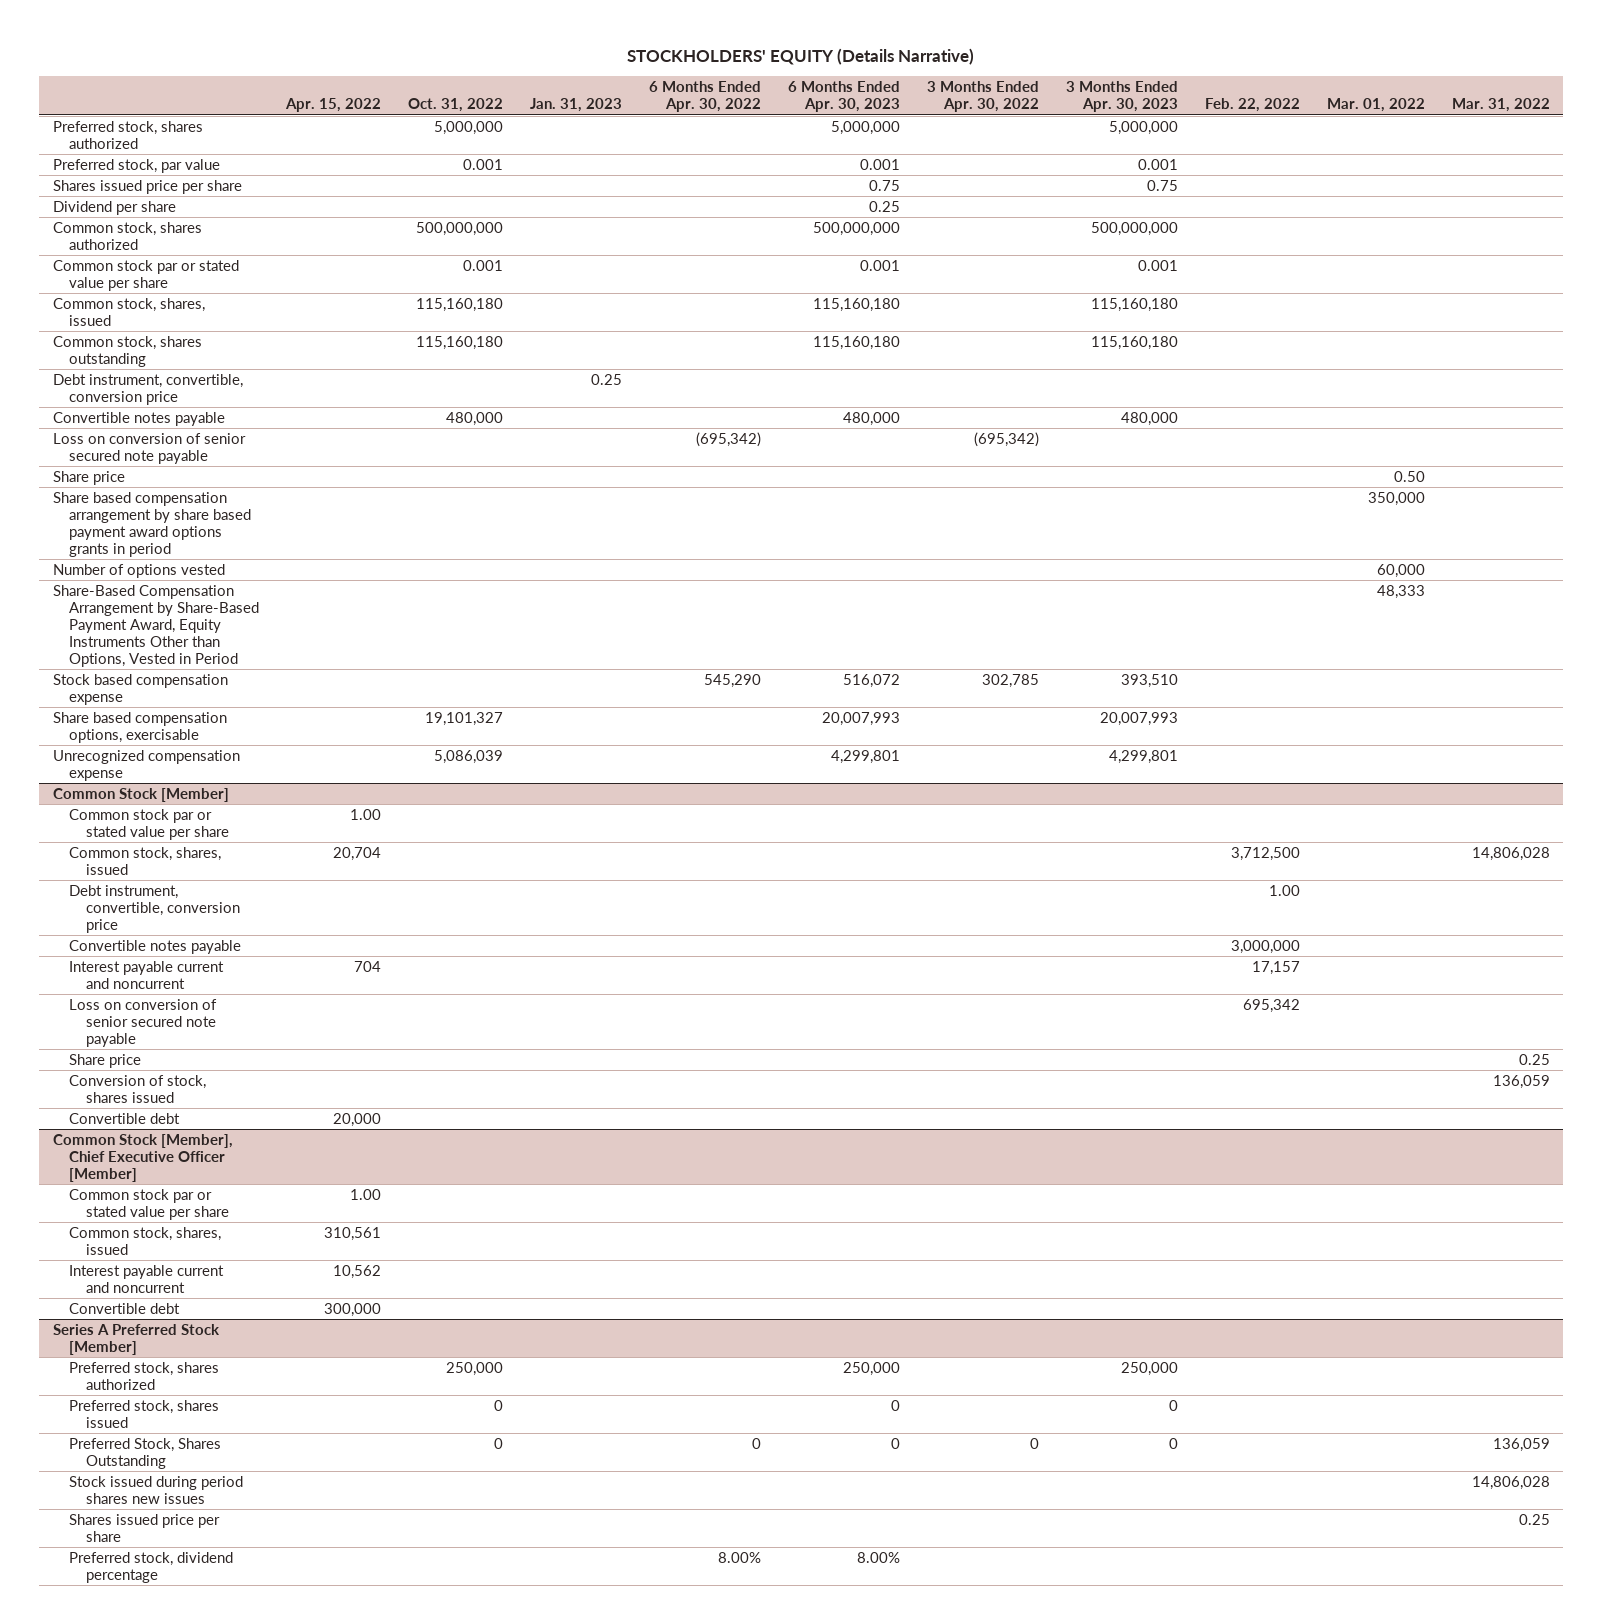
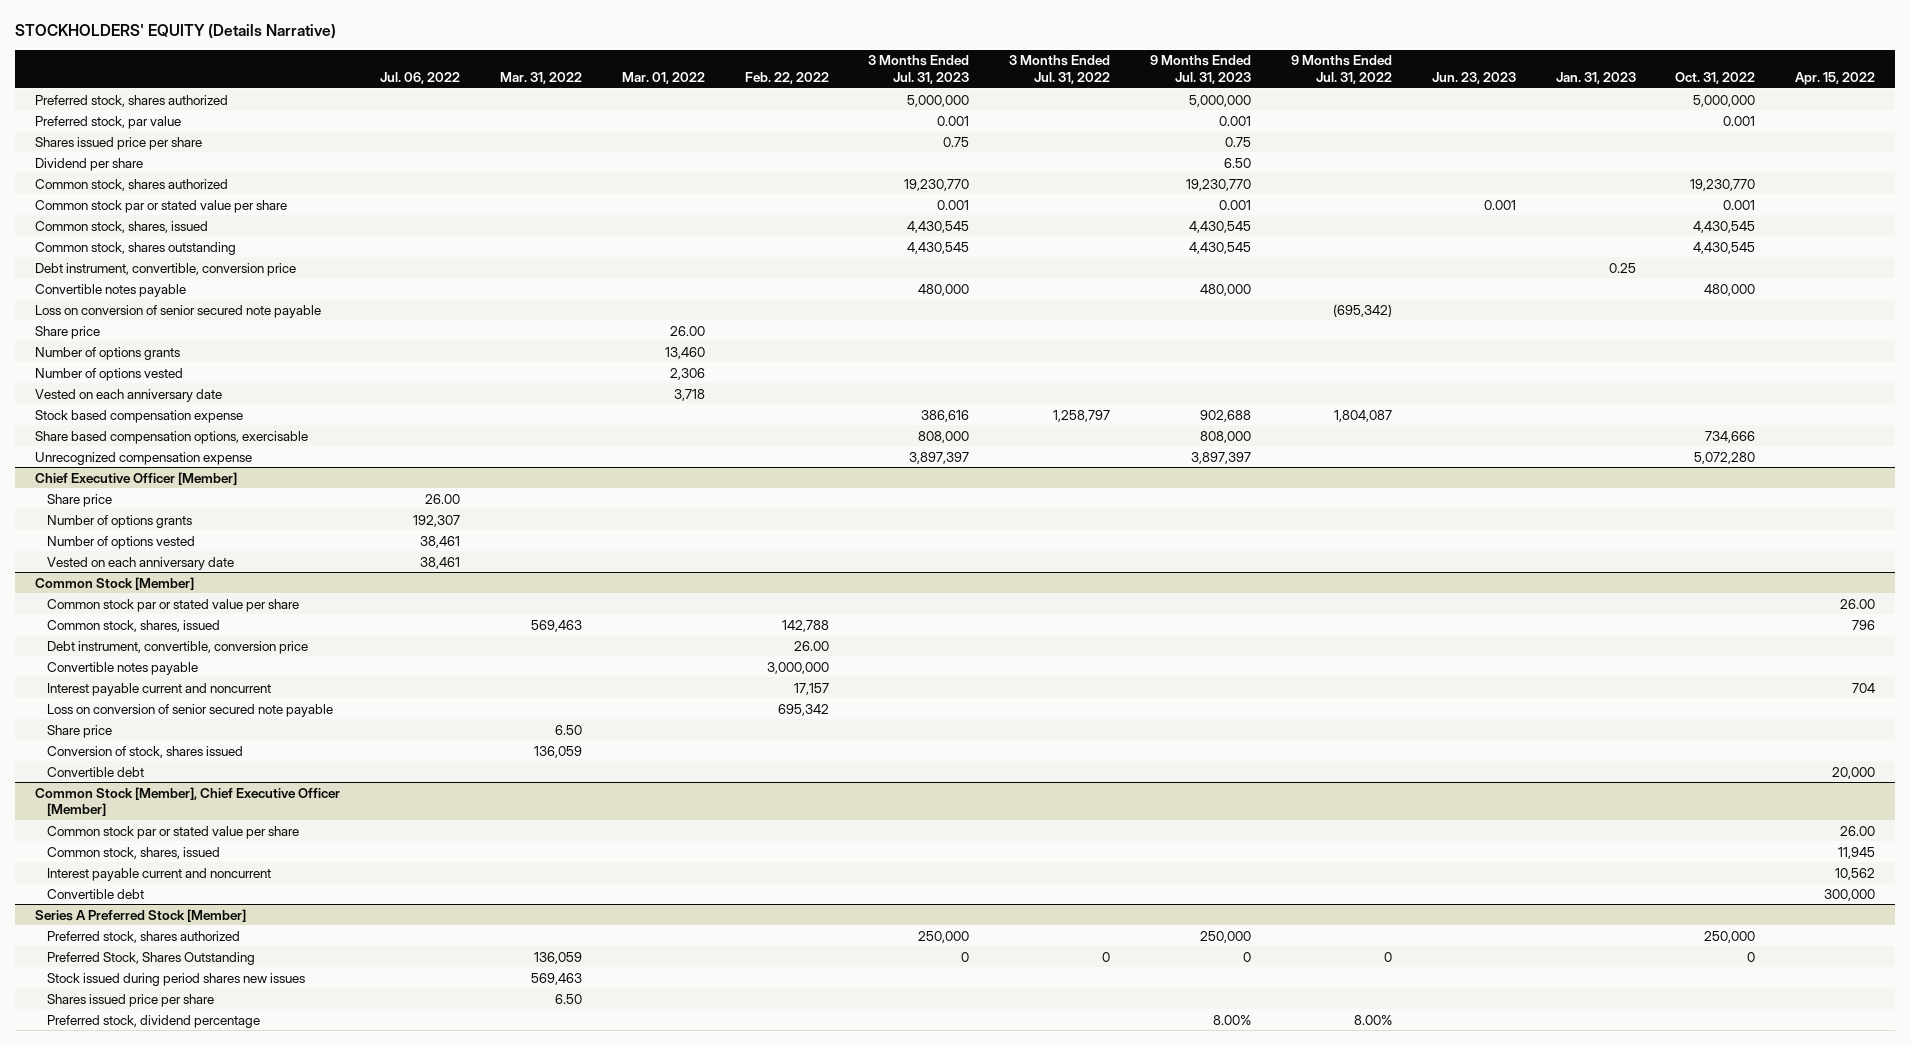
- | Apr. 15, 2022 | Oct. 31, 2022 | Jan. 31, 2023 | 6 Months Ended Apr. 30, 2022 | 6 Months Ended Apr. 30, 2023 | 3 Months Ended Apr. 30, 2022 | 3 Months Ended Apr. 30, 2023 | Feb. 22, 2022 | Mar. 01, 2022 | Mar. 31, 2022
+ | Jul. 06, 2022 | Mar. 31, 2022 | Mar. 01, 2022 | Feb. 22, 2022 | 3 Months Ended Jul. 31, 2023 | 3 Months Ended Jul. 31, 2022 | 9 Months Ended Jul. 31, 2023 | 9 Months Ended Jul. 31, 2022 | Jun. 23, 2023 | Jan. 31, 2023 | Oct. 31, 2022 | Apr. 15, 2022
- Common stock, shares authorized | | 500,000,000 | | | 500,000,000 | | 500,000,000 | | |
+ Common stock, shares authorized | | | | | 19,230,770 | | 19,230,770 | | | | 19,230,770 |
- Common stock, shares, issued | | 115,160,180 | | | 115,160,180 | | 115,160,180 | | |
- Common stock, shares outstanding | | 115,160,180 | | | 115,160,180 | | 115,160,180 | | |
+ Common stock, shares, issued | | | | | 4,430,545 | | 4,430,545 | | | | 4,430,545 |
+ Common stock, shares outstanding | | | | | 4,430,545 | | 4,430,545 | | | | 4,430,545 |
- Share price | | | | | | | | | 0.50 |
- Share based compensation arrangement by share based payment award options grants in period | | | | | | | | | 350,000 |
- Number of options vested | | | | | | | | | 60,000 |
- Share-Based Compensation Arrangement by Share-Based Payment Award, Equity Instruments Other than Options, Vested in Period | | | | | | | | | 48,333 |
+ Share price | | | 26.00 | | | | | | | | |
+ Number of options grants | | | 13,460 | | | | | | | | |
+ Number of options vested | | | 2,306 | | | | | | | | |
+ Vested on each anniversary date | | | 3,718 | | | | | | | | |
- Share based compensation options, exercisable | | 19,101,327 | | | 20,007,993 | | 20,007,993 | | |
- Unrecognized compensation expense | | 5,086,039 | | | 4,299,801 | | 4,299,801 | | |
+ Share based compensation options, exercisable | | | | | 808,000 | | 808,000 | | | | 734,666 |
+ Unrecognized compensation expense | | | | | 3,897,397 | | 3,897,397 | | | | 5,072,280 |
+ Chief Executive Officer [Member]
+ Share price | 26.00 | | | | | | | | | | |
+ Number of options grants | 192,307 | | | | | | | | | | |
+ Number of options vested | 38,461 | | | | | | | | | | |
+ Vested on each anniversary date | 38,461 | | | | | | | | | | |
@ Common Stock [Member]
- Common stock par or stated value per share | 1.00 | | | | | | | | |
- Common stock, shares, issued | 20,704 | | | | | | | 3,712,500 | | 14,806,028
- Debt instrument, convertible, conversion price | | | | | | | | 1.00 | |
+ Common stock par or stated value per share | | | | | | | | | | | | 26.00
+ Common stock, shares, issued | | 569,463 | | 142,788 | | | | | | | | 796
+ Debt instrument, convertible, conversion price | | | | 26.00 | | | | | | | |
- Share price | | | | | | | | | | 0.25
+ Share price | | 6.50 | | | | | | | | | |
@ Common Stock [Member], Chief Executive Officer [Member]
- Common stock par or stated value per share | 1.00 | | | | | | | | |
- Common stock, shares, issued | 310,561 | | | | | | | | |
+ Common stock par or stated value per share | | | | | | | | | | | | 26.00
+ Common stock, shares, issued | | | | | | | | | | | | 11,945
@ Series A Preferred Stock [Member]
- Preferred stock, shares issued | | 0 | | | 0 | | 0 | | |
- Stock issued during period shares new issues | | | | | | | | | | 14,806,028
- Shares issued price per share | | | | | | | | | | 0.25
+ Stock issued during period shares new issues | | 569,463 | | | | | | | | | |
+ Shares issued price per share | | 6.50 | | | | | | | | | |

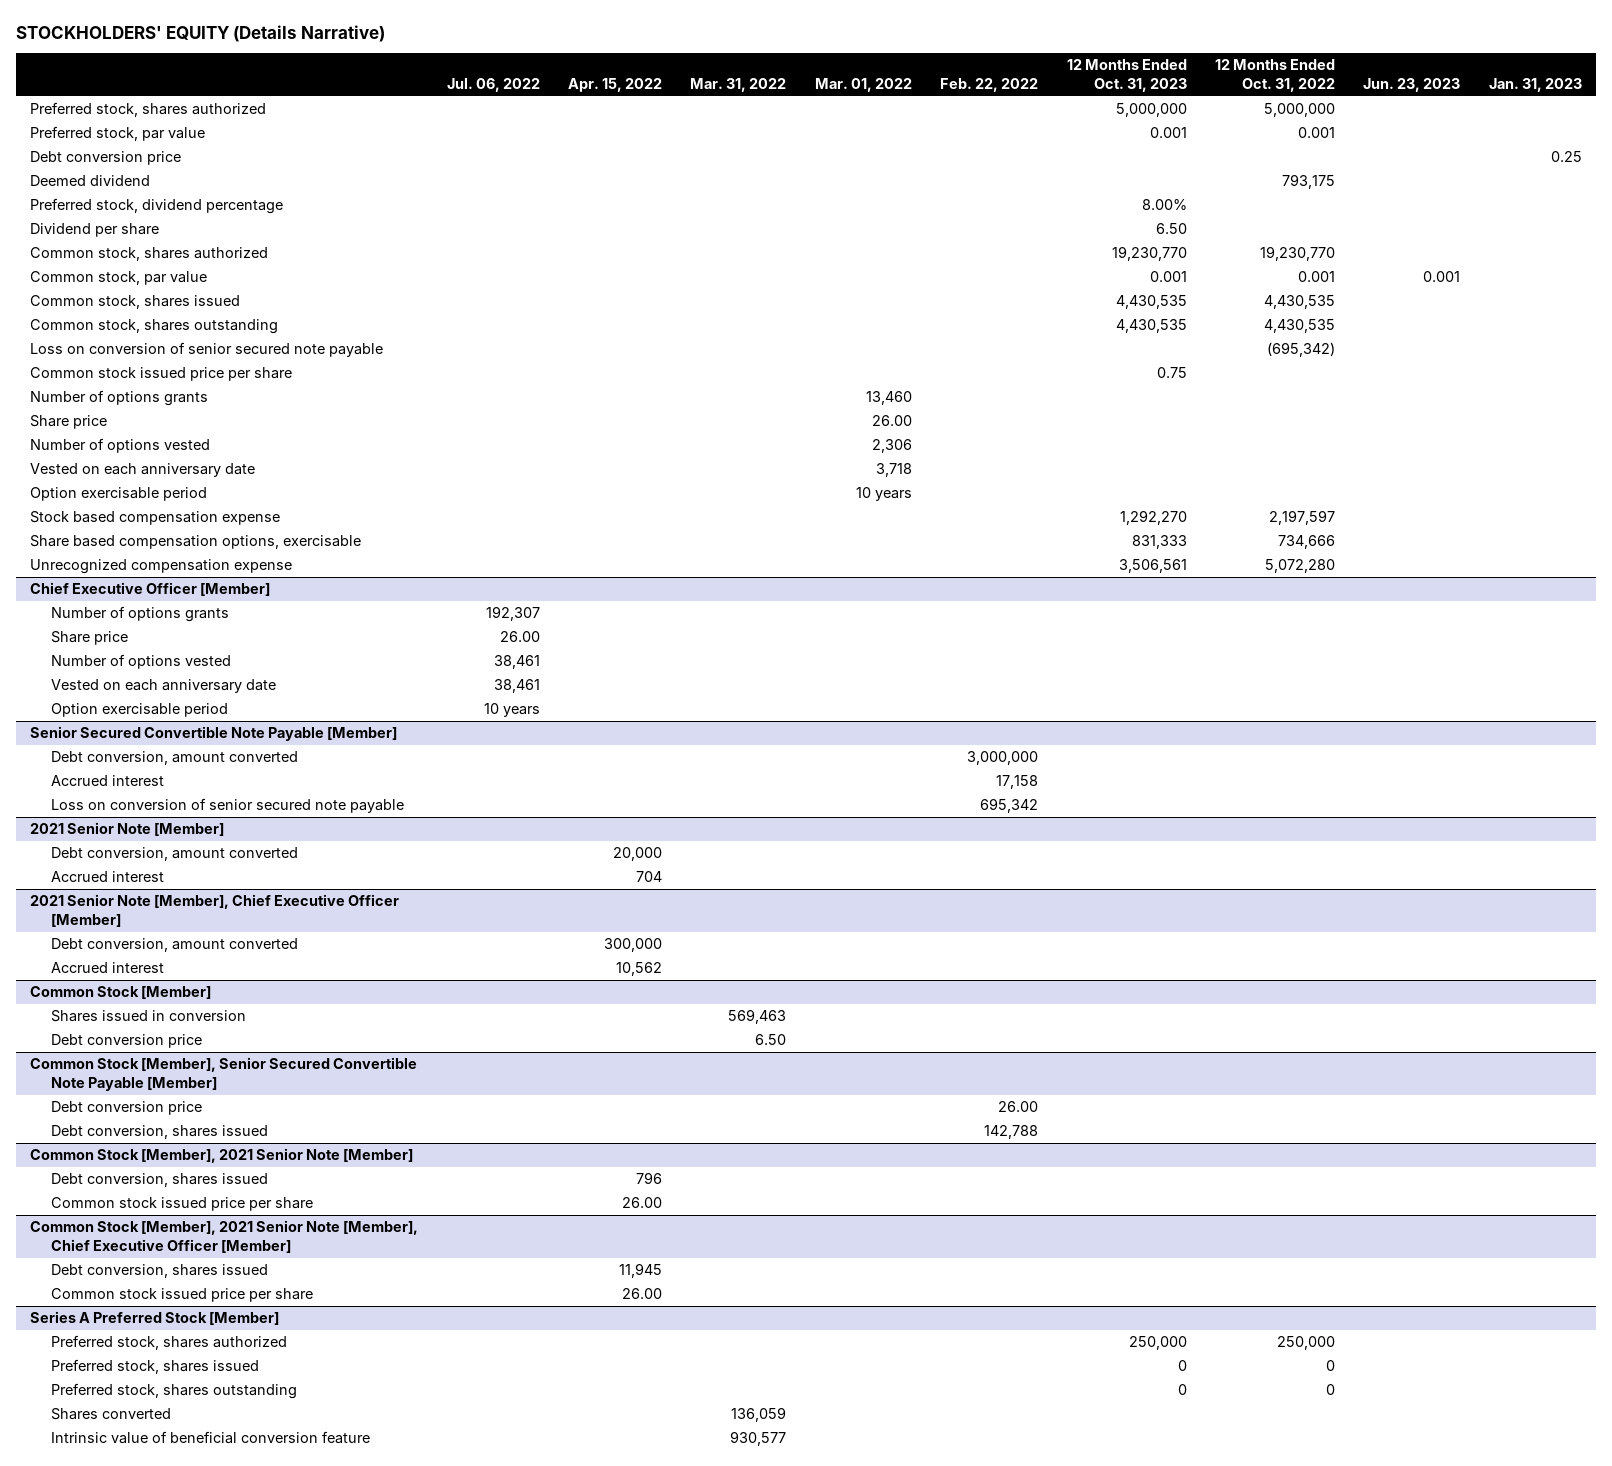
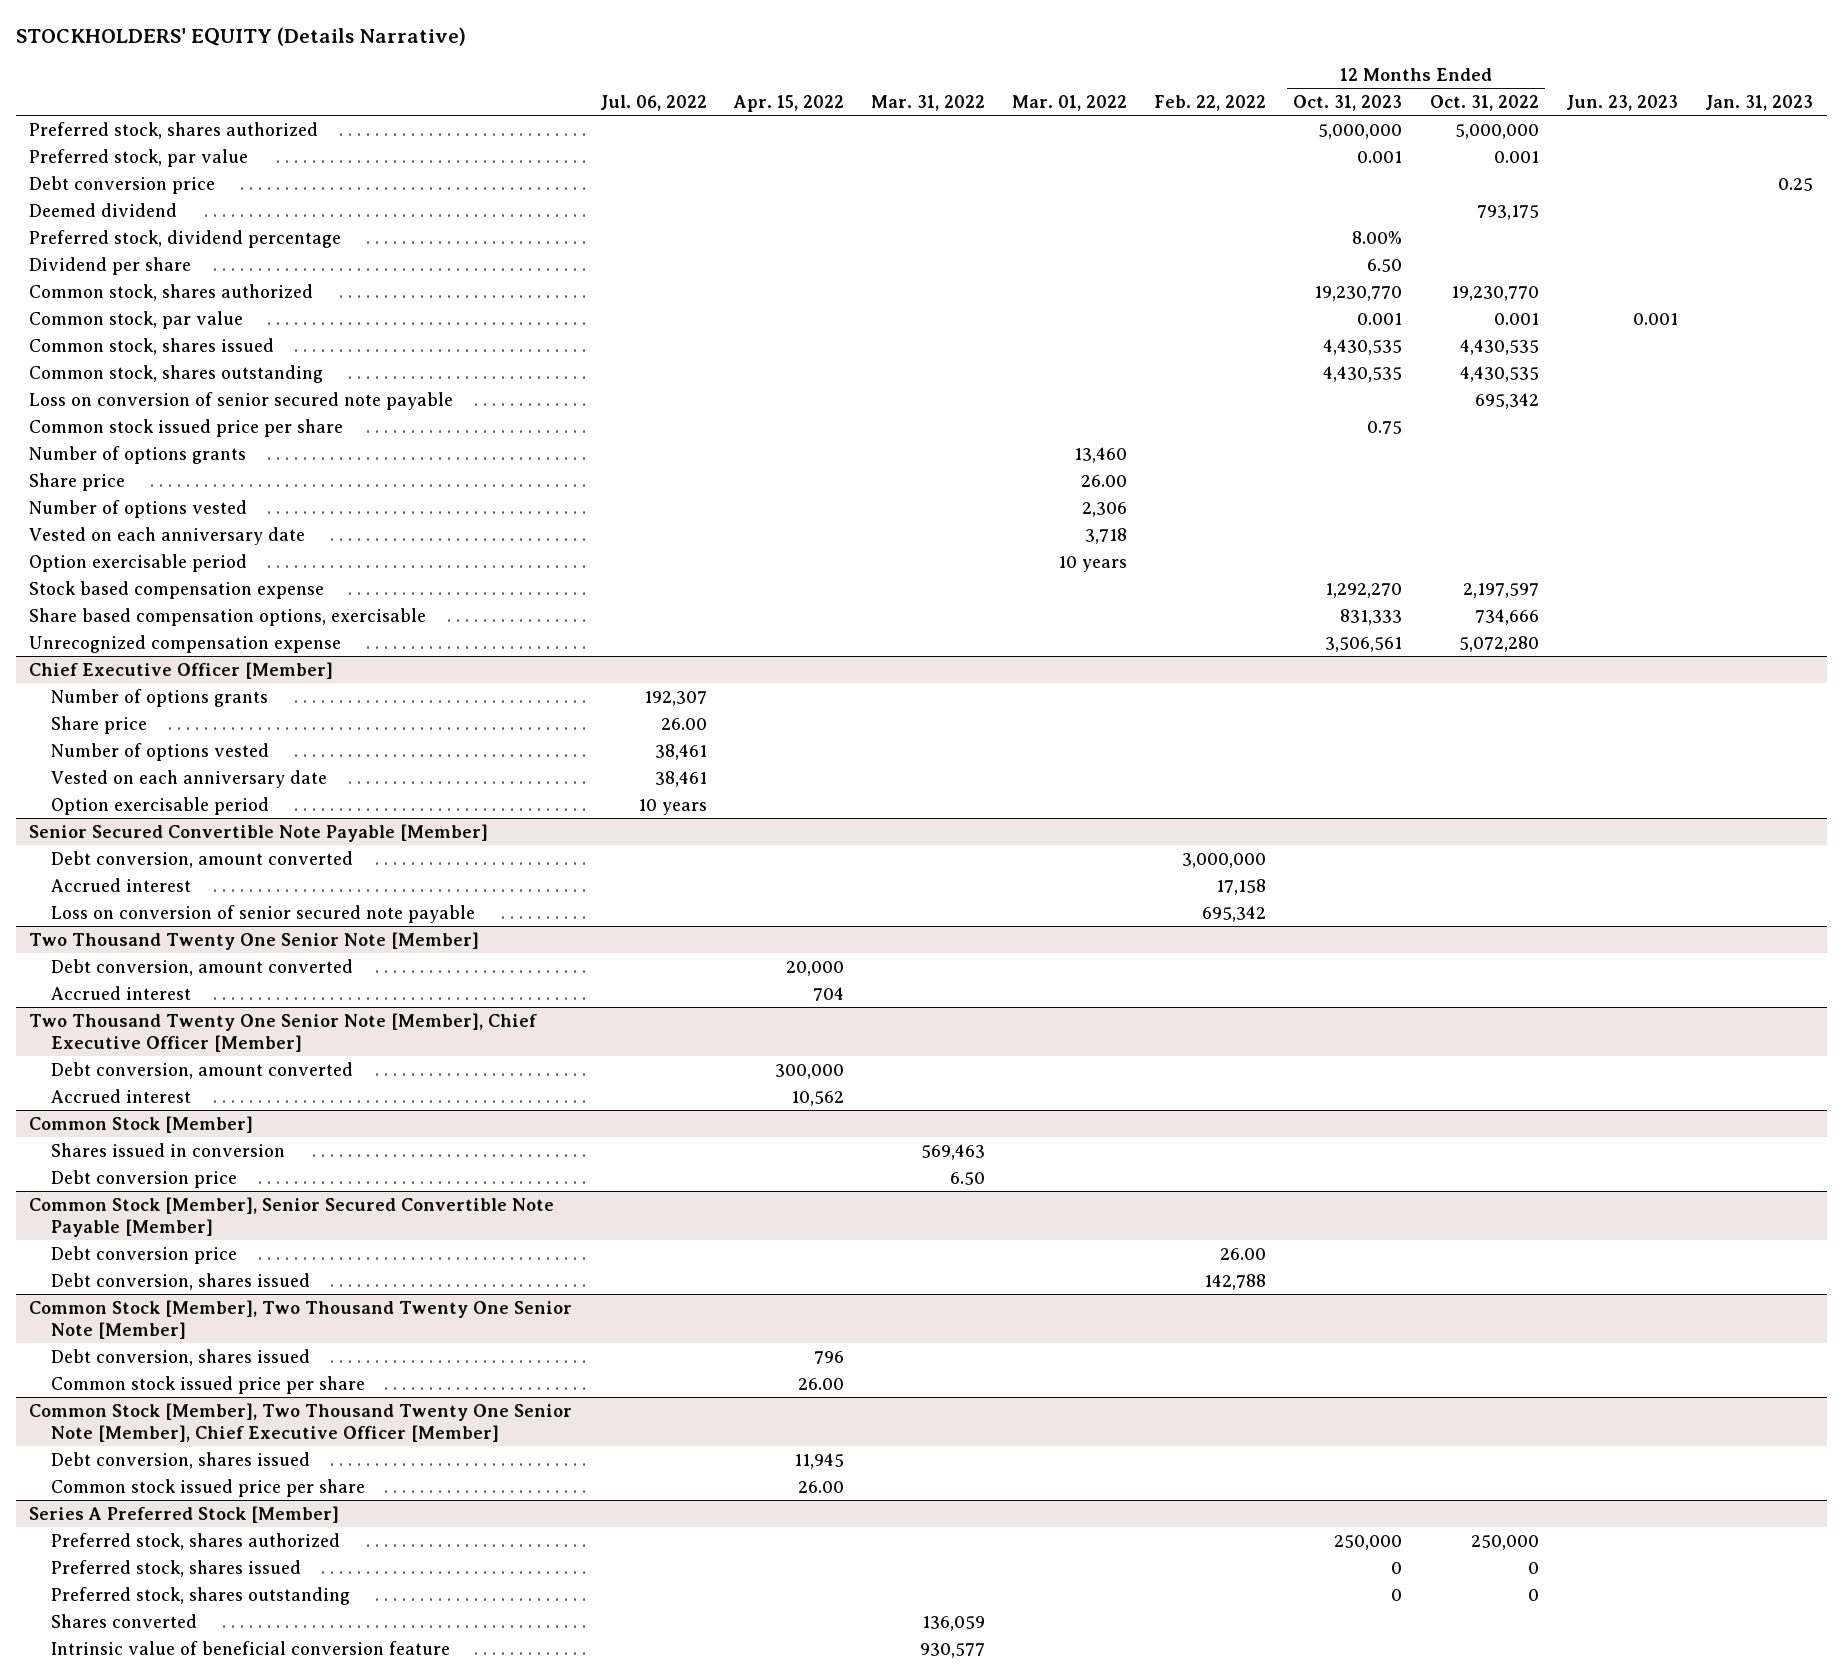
- Loss on conversion of senior secured note payable | | | | | | | (695,342) | |
+ Loss on conversion of senior secured note payable | | | | | | | 695,342 | |
- 2021 Senior Note [Member]
+ Two Thousand Twenty One Senior Note [Member]
- 2021 Senior Note [Member], Chief Executive Officer [Member]
+ Two Thousand Twenty One Senior Note [Member], Chief Executive Officer [Member]
- Common Stock [Member], 2021 Senior Note [Member]
+ Common Stock [Member], Two Thousand Twenty One Senior Note [Member]
- Common Stock [Member], 2021 Senior Note [Member], Chief Executive Officer [Member]
+ Common Stock [Member], Two Thousand Twenty One Senior Note [Member], Chief Executive Officer [Member]

